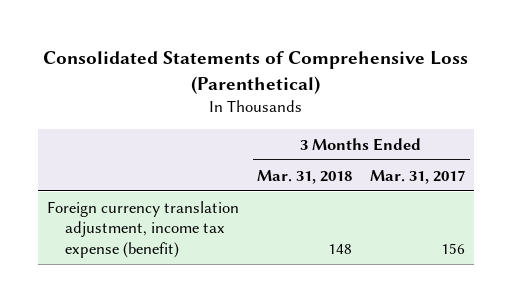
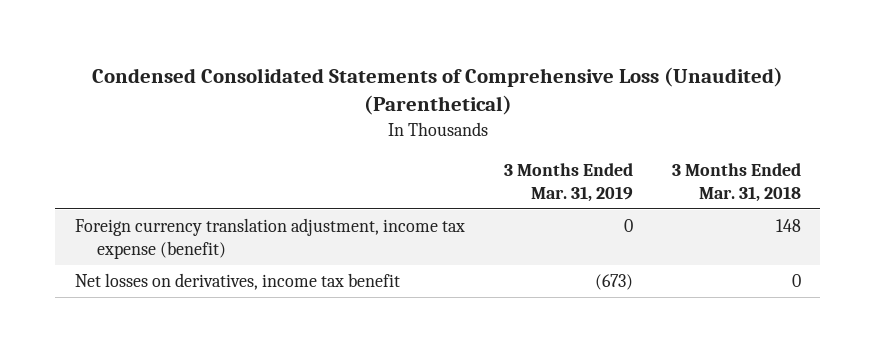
- Consolidated Statements of Comprehensive Loss (Parenthetical)
+ Condensed Consolidated Statements of Comprehensive Loss (Unaudited) (Parenthetical)
- | 3 Months Ended Mar. 31, 2018 | 3 Months Ended Mar. 31, 2017
+ | 3 Months Ended Mar. 31, 2019 | 3 Months Ended Mar. 31, 2018
+ Net losses on derivatives, income tax benefit | (673) | 0

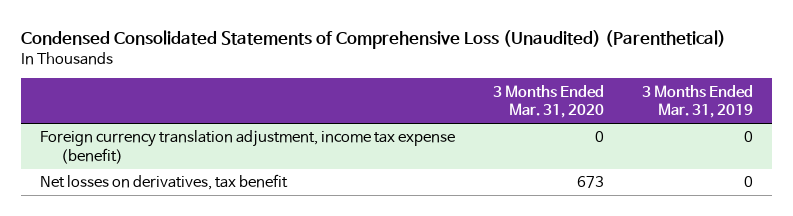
- | 3 Months Ended Mar. 31, 2019 | 3 Months Ended Mar. 31, 2018
+ | 3 Months Ended Mar. 31, 2020 | 3 Months Ended Mar. 31, 2019
- Net losses on derivatives, income tax benefit | (673) | 0
+ Net losses on derivatives, tax benefit | 673 | 0

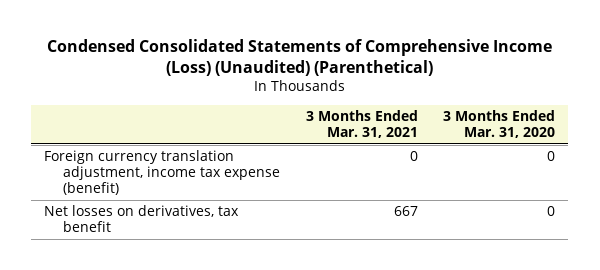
- Condensed Consolidated Statements of Comprehensive Loss (Unaudited) (Parenthetical)
+ Condensed Consolidated Statements of Comprehensive Income (Loss) (Unaudited) (Parenthetical)
- | 3 Months Ended Mar. 31, 2020 | 3 Months Ended Mar. 31, 2019
+ | 3 Months Ended Mar. 31, 2021 | 3 Months Ended Mar. 31, 2020
- Net losses on derivatives, tax benefit | 673 | 0
+ Net losses on derivatives, tax benefit | 667 | 0

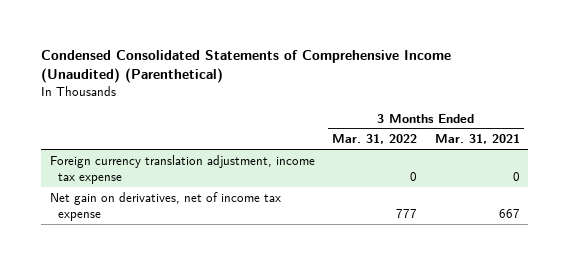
- Condensed Consolidated Statements of Comprehensive Income (Loss) (Unaudited) (Parenthetical)
+ Condensed Consolidated Statements of Comprehensive Income (Unaudited) (Parenthetical)
- | 3 Months Ended Mar. 31, 2021 | 3 Months Ended Mar. 31, 2020
+ | 3 Months Ended Mar. 31, 2022 | 3 Months Ended Mar. 31, 2021
- Foreign currency translation adjustment, income tax expense (benefit) | 0 | 0
- Net losses on derivatives, tax benefit | 667 | 0
+ Foreign currency translation adjustment, income tax expense | 0 | 0
+ Net gain on derivatives, net of income tax expense | 777 | 667

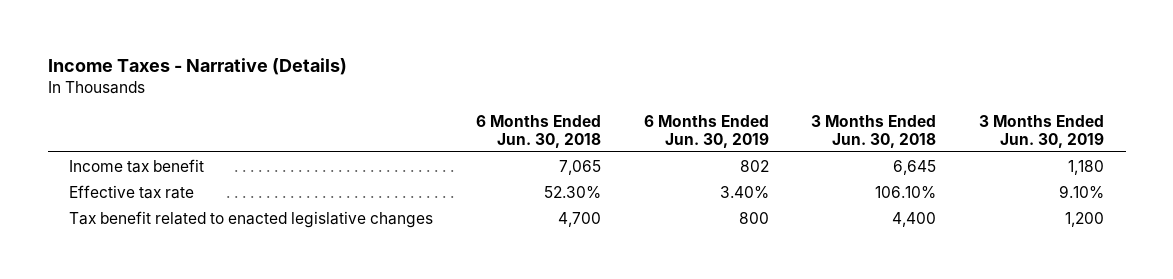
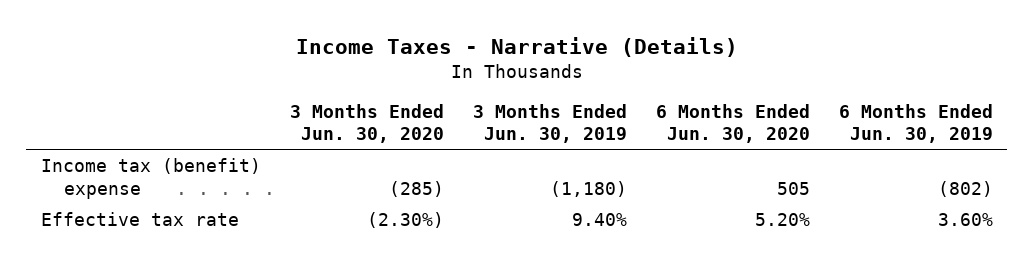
- | 6 Months Ended Jun. 30, 2018 | 6 Months Ended Jun. 30, 2019 | 3 Months Ended Jun. 30, 2018 | 3 Months Ended Jun. 30, 2019
+ | 3 Months Ended Jun. 30, 2020 | 3 Months Ended Jun. 30, 2019 | 6 Months Ended Jun. 30, 2020 | 6 Months Ended Jun. 30, 2019
- Income tax benefit | 7,065 | 802 | 6,645 | 1,180
- Effective tax rate | 52.30% | 3.40% | 106.10% | 9.10%
- Tax benefit related to enacted legislative changes | 4,700 | 800 | 4,400 | 1,200
+ Income tax (benefit) expense | (285) | (1,180) | 505 | (802)
+ Effective tax rate | (2.30%) | 9.40% | 5.20% | 3.60%

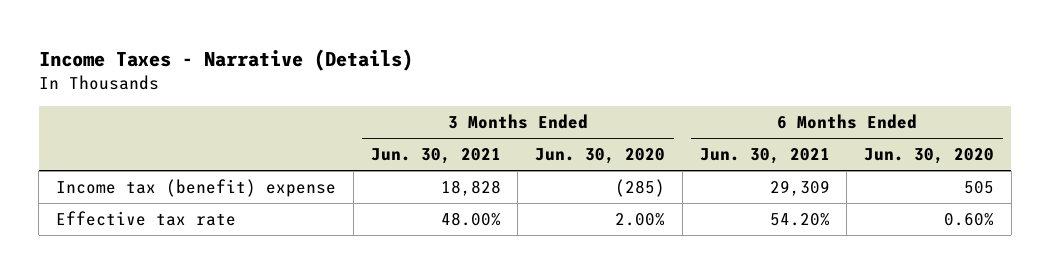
- | 3 Months Ended Jun. 30, 2020 | 3 Months Ended Jun. 30, 2019 | 6 Months Ended Jun. 30, 2020 | 6 Months Ended Jun. 30, 2019
+ | 3 Months Ended Jun. 30, 2021 | 3 Months Ended Jun. 30, 2020 | 6 Months Ended Jun. 30, 2021 | 6 Months Ended Jun. 30, 2020
- Effective tax rate | (2.30%) | 9.40% | 5.20% | 3.60%
+ Effective tax rate | 48.00% | 2.00% | 54.20% | 0.60%

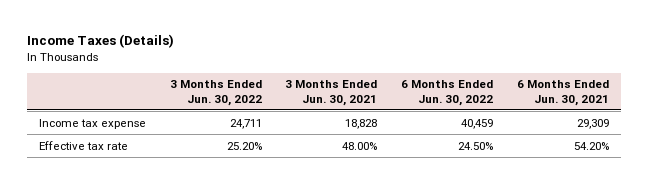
- Income Taxes - Narrative (Details)
+ Income Taxes (Details)
- | 3 Months Ended Jun. 30, 2021 | 3 Months Ended Jun. 30, 2020 | 6 Months Ended Jun. 30, 2021 | 6 Months Ended Jun. 30, 2020
+ | 3 Months Ended Jun. 30, 2022 | 3 Months Ended Jun. 30, 2021 | 6 Months Ended Jun. 30, 2022 | 6 Months Ended Jun. 30, 2021
- Income tax (benefit) expense | 18,828 | (285) | 29,309 | 505
+ Income tax expense | 24,711 | 18,828 | 40,459 | 29,309

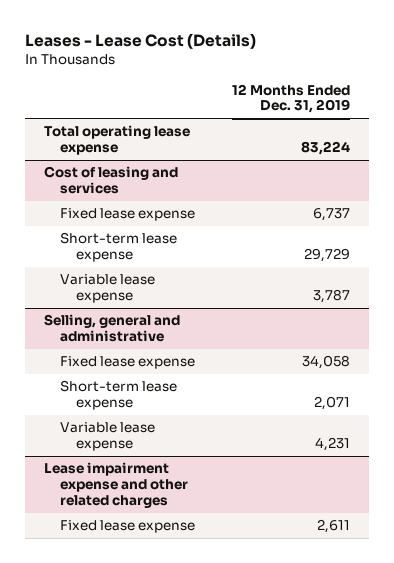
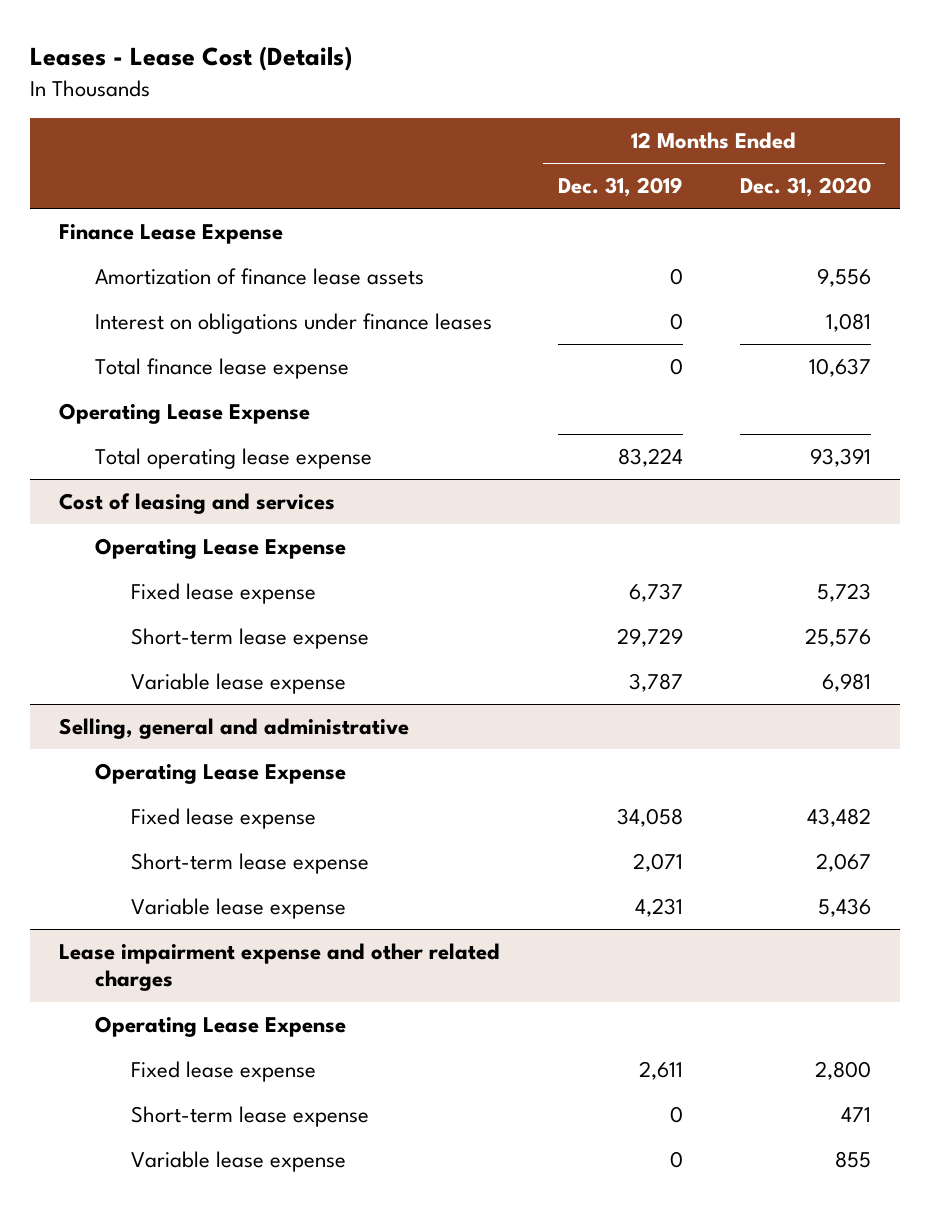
- | 12 Months Ended Dec. 31, 2019
+ | 12 Months Ended Dec. 31, 2019 | 12 Months Ended Dec. 31, 2020
+ Finance Lease Expense
+ Amortization of finance lease assets | 0 | 9,556
+ Interest on obligations under finance leases | 0 | 1,081
+ Total finance lease expense | 0 | 10,637
+ Operating Lease Expense
@ Cost of leasing and services
+ Operating Lease Expense
@ Selling, general and administrative
+ Operating Lease Expense
@ Lease impairment expense and other related charges
+ Operating Lease Expense
+ Short-term lease expense | 0 | 471
+ Variable lease expense | 0 | 855

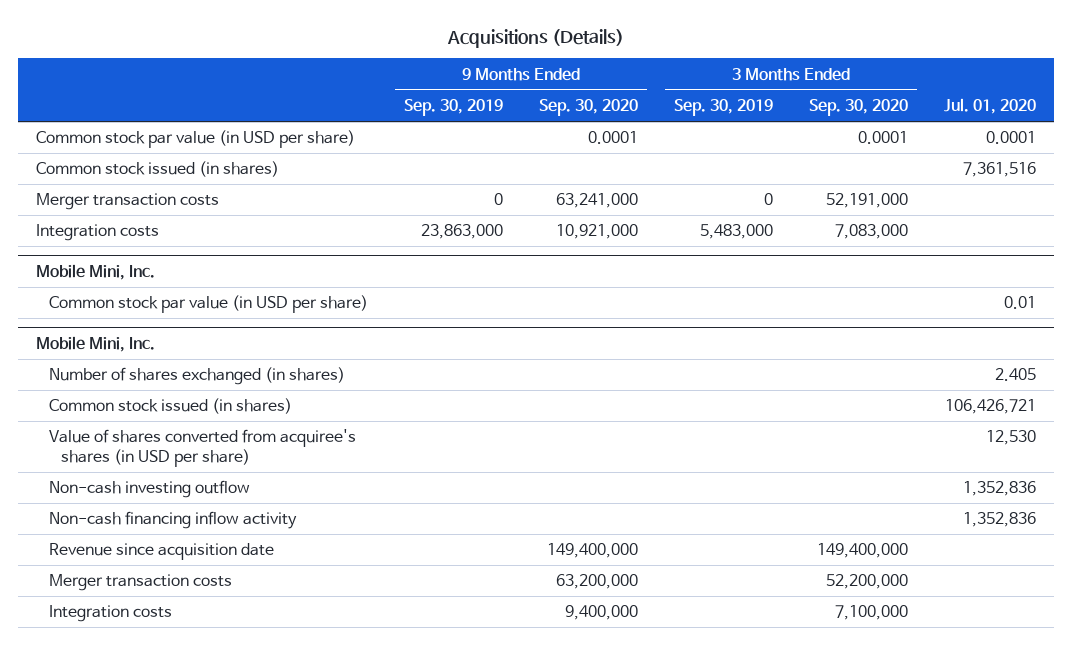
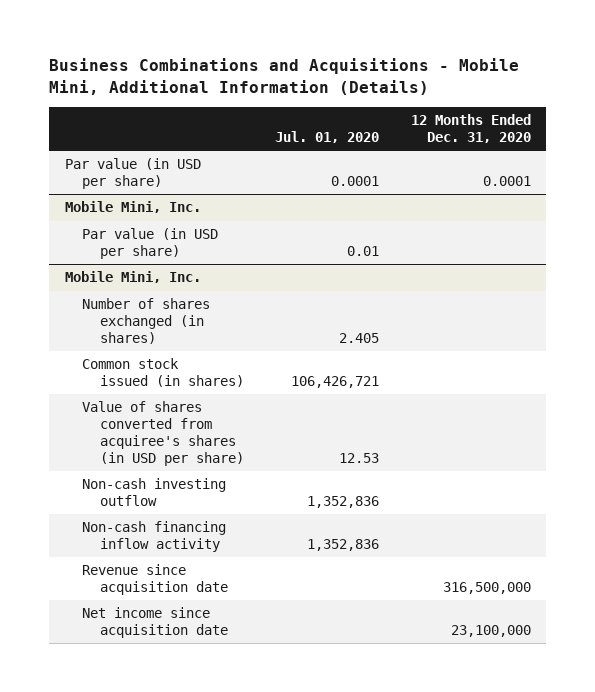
- Acquisitions (Details)
+ Business Combinations and Acquisitions - Mobile Mini, Additional Information (Details)
- | 9 Months Ended Sep. 30, 2019 | 9 Months Ended Sep. 30, 2020 | 3 Months Ended Sep. 30, 2019 | 3 Months Ended Sep. 30, 2020 | Jul. 01, 2020
+ | Jul. 01, 2020 | 12 Months Ended Dec. 31, 2020
- Common stock par value (in USD per share) | | 0.0001 | | 0.0001 | 0.0001
- Common stock issued (in shares) | | | | | 7,361,516
- Merger transaction costs | 0 | 63,241,000 | 0 | 52,191,000 |
- Integration costs | 23,863,000 | 10,921,000 | 5,483,000 | 7,083,000 |
+ Par value (in USD per share) | 0.0001 | 0.0001
@ Mobile Mini, Inc.
- Common stock par value (in USD per share) | | | | | 0.01
+ Par value (in USD per share) | 0.01 |
- Value of shares converted from acquiree's shares (in USD per share) | | | | | 12,530
+ Value of shares converted from acquiree's shares (in USD per share) | 12.53 |
- Merger transaction costs | | 63,200,000 | | 52,200,000 |
- Integration costs | | 9,400,000 | | 7,100,000 |
+ Net income since acquisition date | | 23,100,000

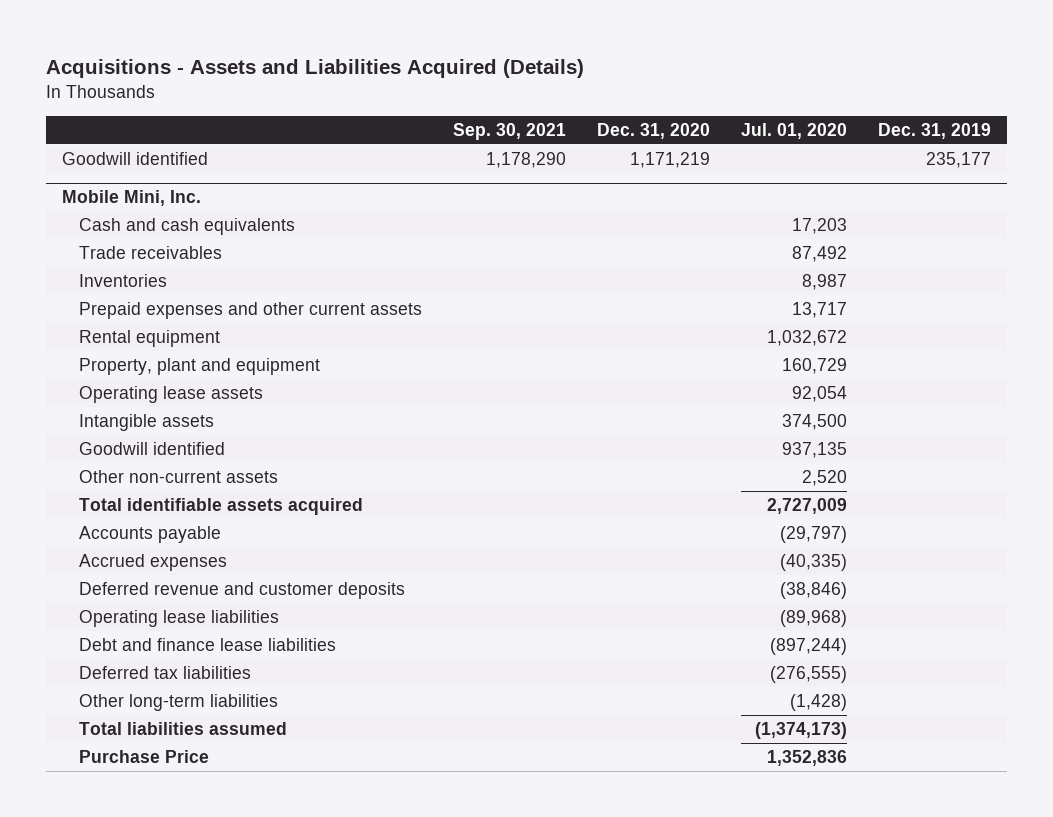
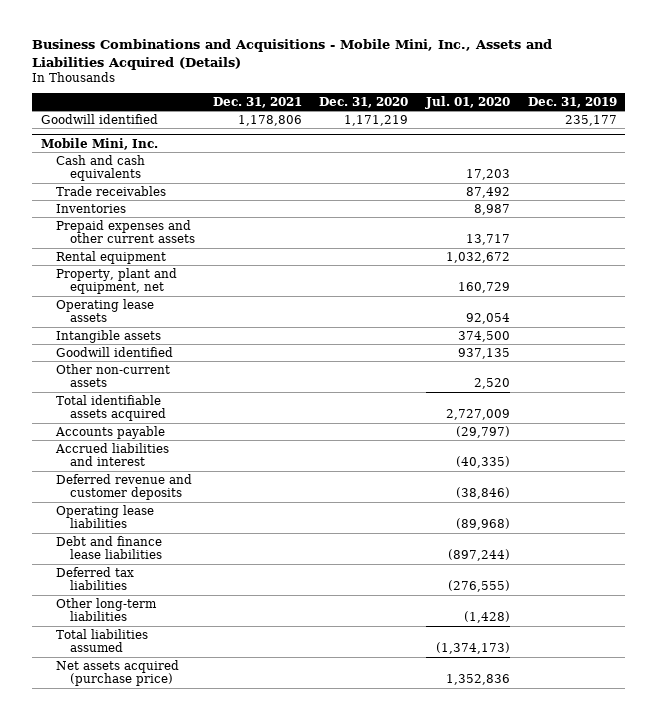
- Acquisitions - Assets and Liabilities Acquired (Details)
+ Business Combinations and Acquisitions - Mobile Mini, Inc., Assets and Liabilities Acquired (Details)
- | Sep. 30, 2021 | Dec. 31, 2020 | Jul. 01, 2020 | Dec. 31, 2019
+ | Dec. 31, 2021 | Dec. 31, 2020 | Jul. 01, 2020 | Dec. 31, 2019
@ Mobile Mini, Inc.
- Property, plant and equipment | | | 160,729 |
+ Property, plant and equipment, net | | | 160,729 |
- Accrued expenses | | | (40,335) |
+ Accrued liabilities and interest | | | (40,335) |
- Purchase Price | | | 1,352,836 |
+ Net assets acquired (purchase price) | | | 1,352,836 |

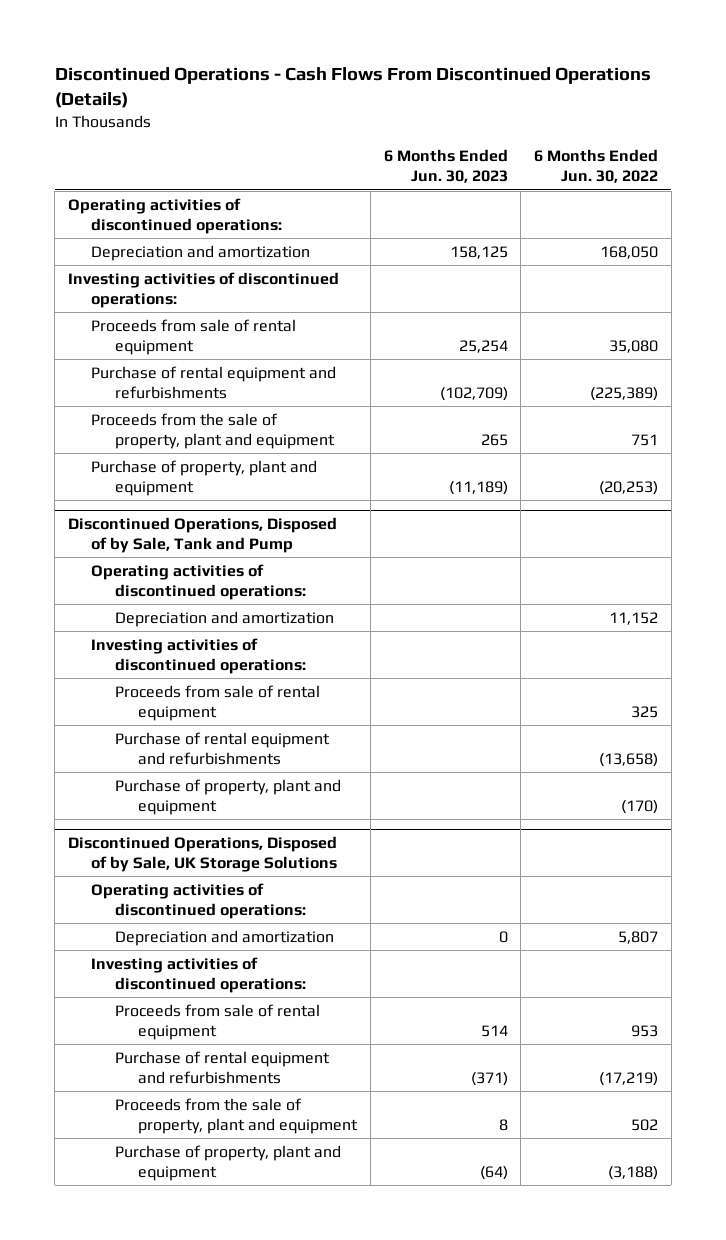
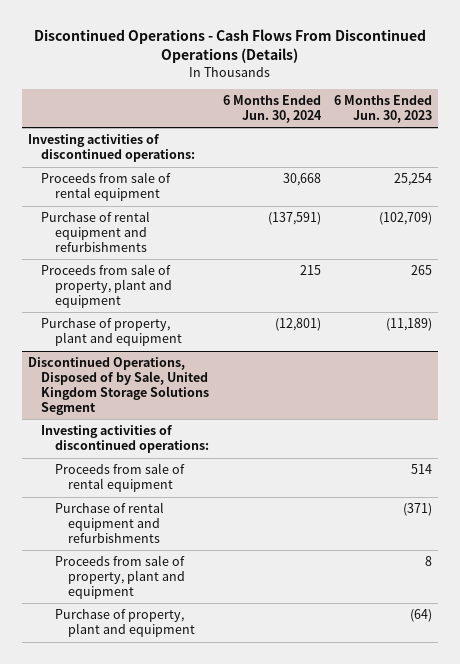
- | 6 Months Ended Jun. 30, 2023 | 6 Months Ended Jun. 30, 2022
+ | 6 Months Ended Jun. 30, 2024 | 6 Months Ended Jun. 30, 2023
- Operating activities of discontinued operations:
- Depreciation and amortization | 158,125 | 168,050
- Proceeds from the sale of property, plant and equipment | 265 | 751
+ Proceeds from sale of property, plant and equipment | 215 | 265
- Discontinued Operations, Disposed of by Sale, Tank and Pump
- Operating activities of discontinued operations:
- Depreciation and amortization | | 11,152
- Investing activities of discontinued operations:
- Proceeds from sale of rental equipment | | 325
- Purchase of rental equipment and refurbishments | | (13,658)
- Purchase of property, plant and equipment | | (170)
- Discontinued Operations, Disposed of by Sale, UK Storage Solutions
- Operating activities of discontinued operations:
- Depreciation and amortization | 0 | 5,807
+ Discontinued Operations, Disposed of by Sale, United Kingdom Storage Solutions Segment
- Proceeds from the sale of property, plant and equipment | 8 | 502
+ Proceeds from sale of property, plant and equipment | | 8

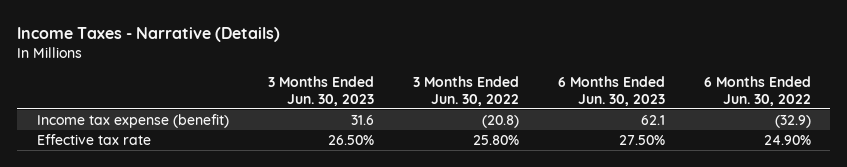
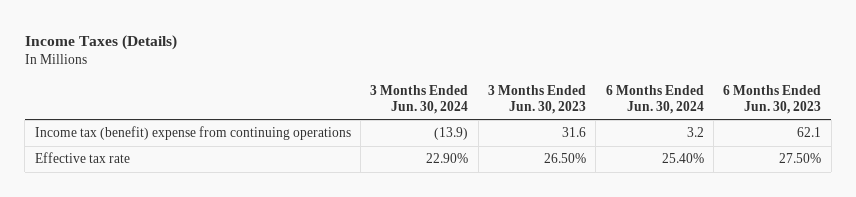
- Income Taxes - Narrative (Details)
+ Income Taxes (Details)
- | 3 Months Ended Jun. 30, 2023 | 3 Months Ended Jun. 30, 2022 | 6 Months Ended Jun. 30, 2023 | 6 Months Ended Jun. 30, 2022
+ | 3 Months Ended Jun. 30, 2024 | 3 Months Ended Jun. 30, 2023 | 6 Months Ended Jun. 30, 2024 | 6 Months Ended Jun. 30, 2023
- Income tax expense (benefit) | 31.6 | (20.8) | 62.1 | (32.9)
+ Income tax (benefit) expense from continuing operations | (13.9) | 31.6 | 3.2 | 62.1

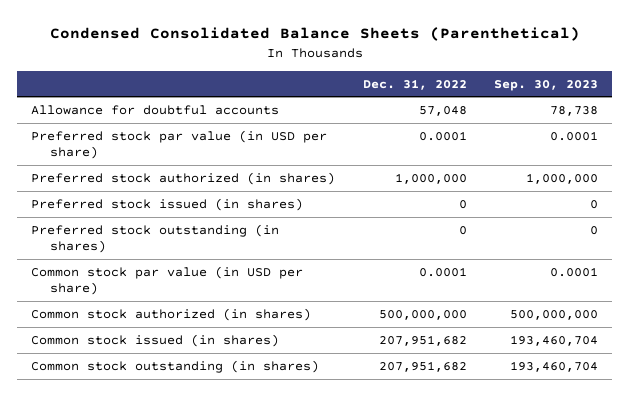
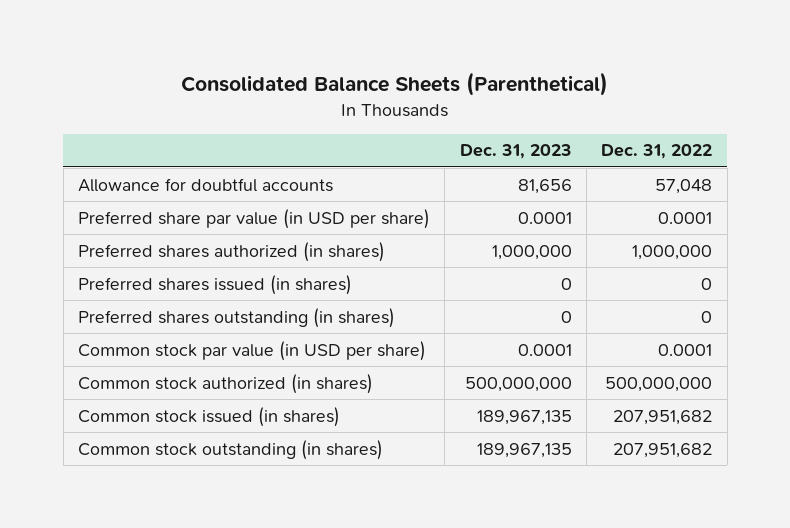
- Condensed Consolidated Balance Sheets (Parenthetical)
+ Consolidated Balance Sheets (Parenthetical)
- | Dec. 31, 2022 | Sep. 30, 2023
+ | Dec. 31, 2023 | Dec. 31, 2022
- Preferred stock par value (in USD per share) | 0.0001 | 0.0001
- Preferred stock authorized (in shares) | 1,000,000 | 1,000,000
- Preferred stock issued (in shares) | 0 | 0
- Preferred stock outstanding (in shares) | 0 | 0
+ Preferred share par value (in USD per share) | 0.0001 | 0.0001
+ Preferred shares authorized (in shares) | 1,000,000 | 1,000,000
+ Preferred shares issued (in shares) | 0 | 0
+ Preferred shares outstanding (in shares) | 0 | 0

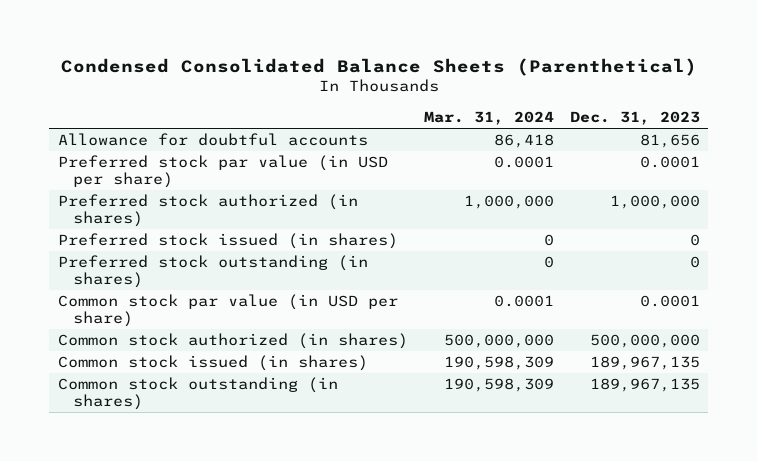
- Consolidated Balance Sheets (Parenthetical)
+ Condensed Consolidated Balance Sheets (Parenthetical)
- | Dec. 31, 2023 | Dec. 31, 2022
+ | Mar. 31, 2024 | Dec. 31, 2023
- Preferred share par value (in USD per share) | 0.0001 | 0.0001
- Preferred shares authorized (in shares) | 1,000,000 | 1,000,000
- Preferred shares issued (in shares) | 0 | 0
- Preferred shares outstanding (in shares) | 0 | 0
+ Preferred stock par value (in USD per share) | 0.0001 | 0.0001
+ Preferred stock authorized (in shares) | 1,000,000 | 1,000,000
+ Preferred stock issued (in shares) | 0 | 0
+ Preferred stock outstanding (in shares) | 0 | 0

